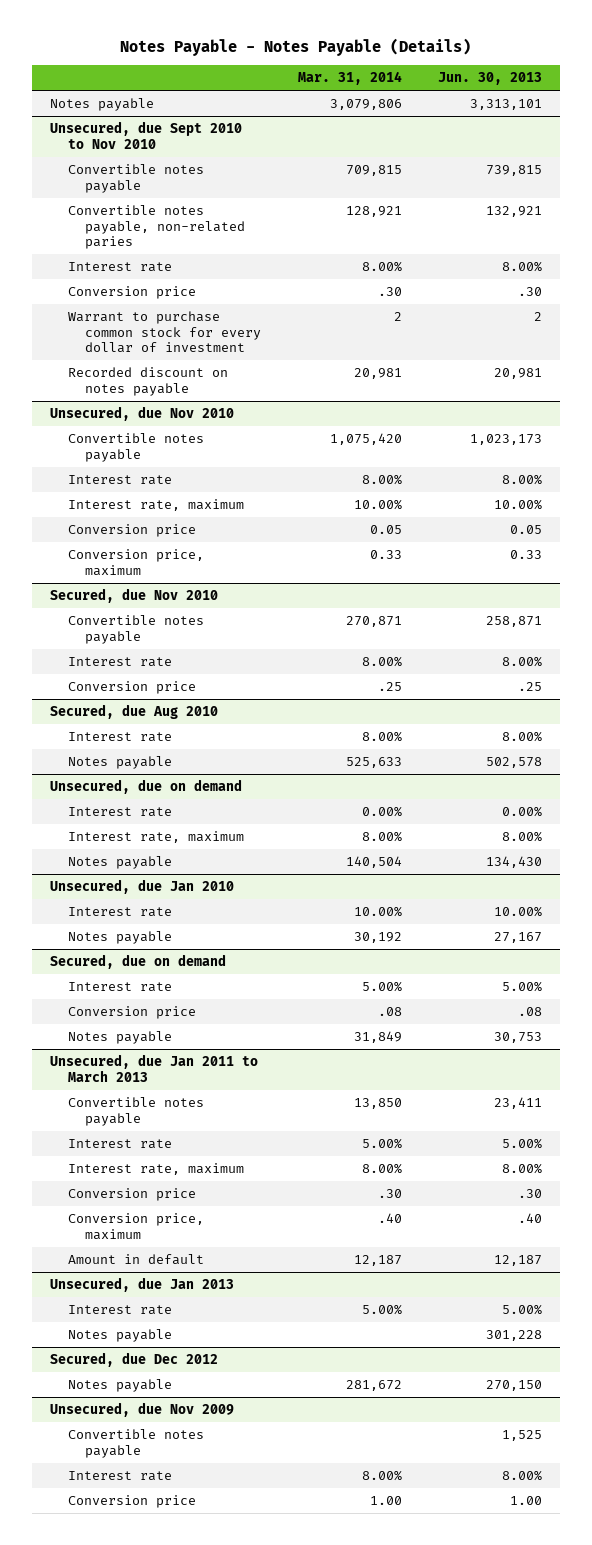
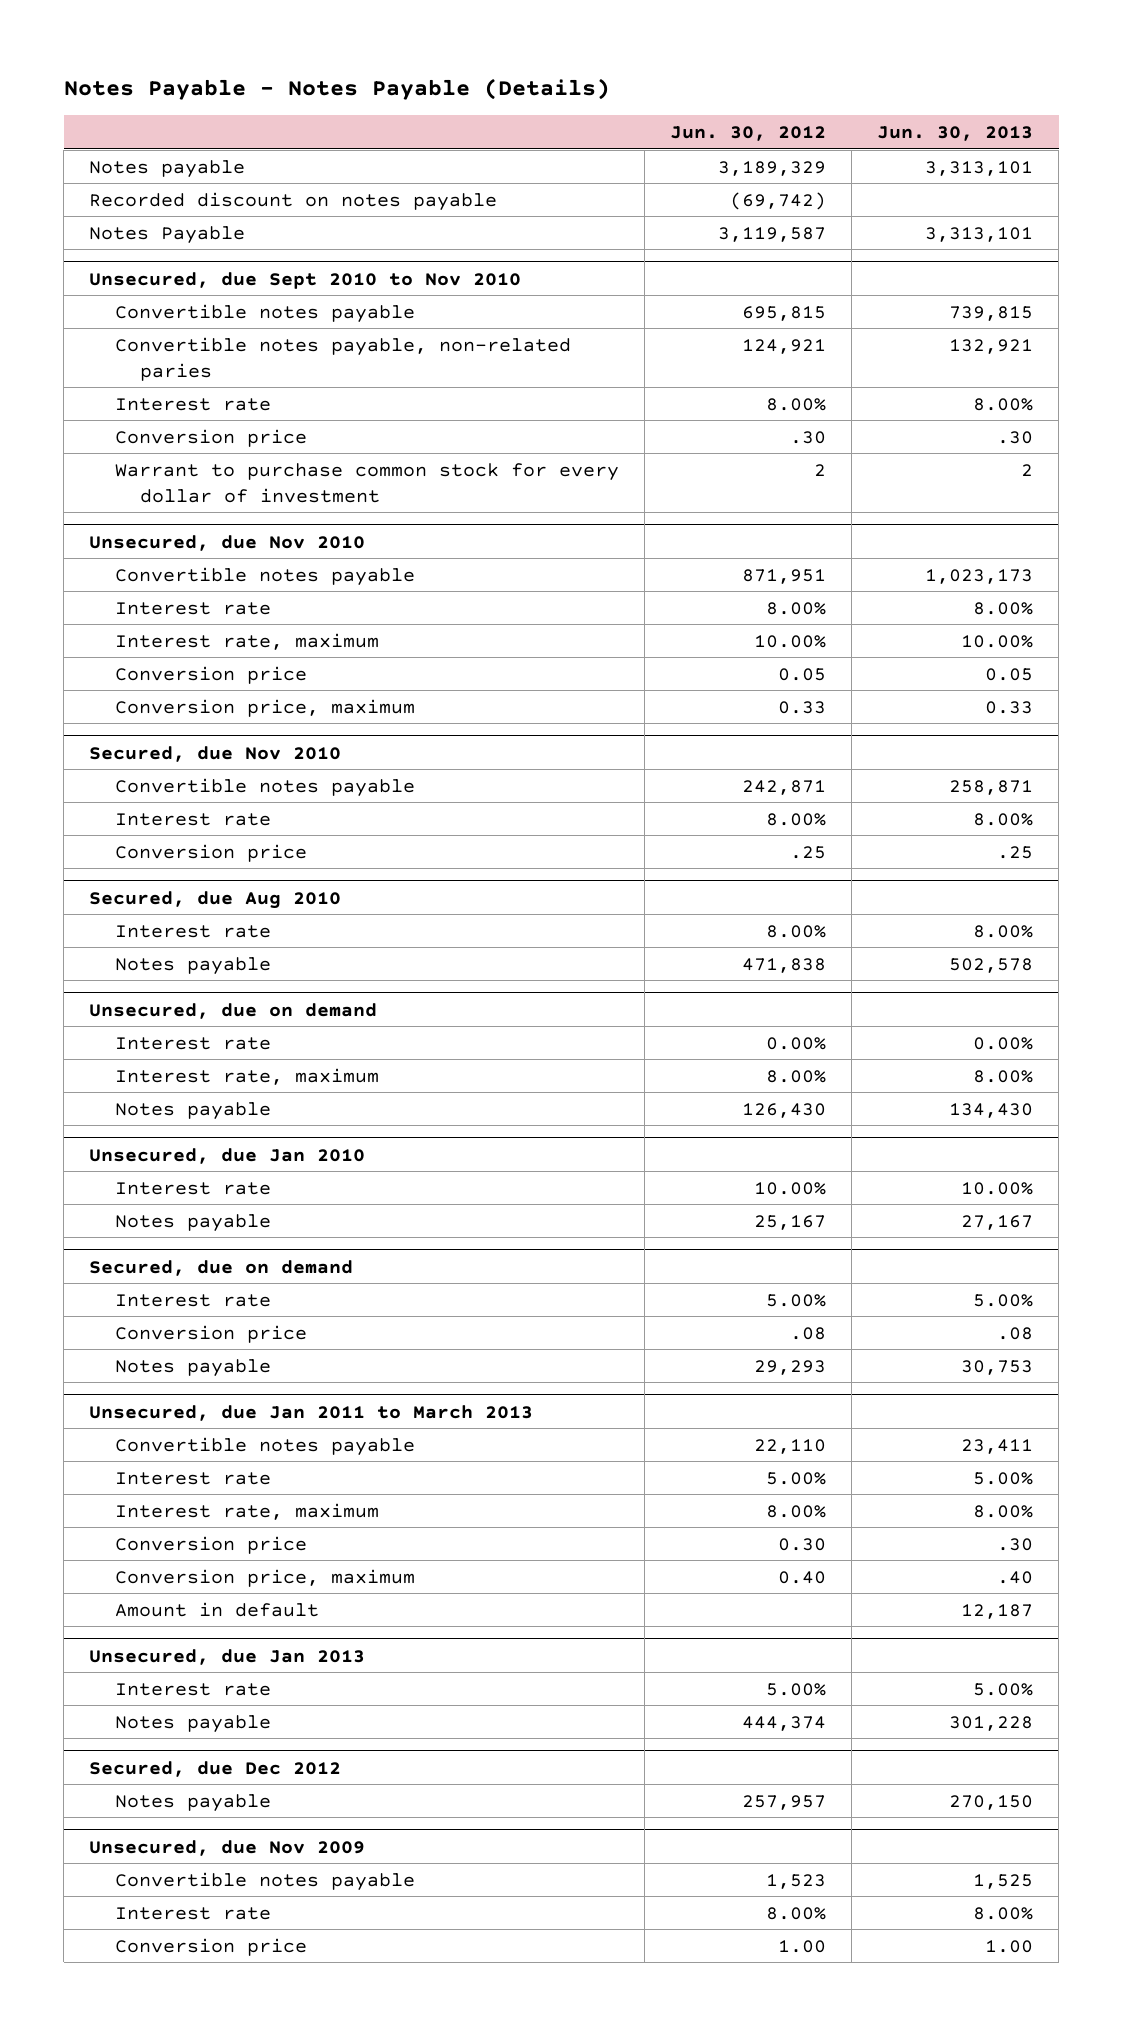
- | Mar. 31, 2014 | Jun. 30, 2013
+ | Jun. 30, 2012 | Jun. 30, 2013
+ Recorded discount on notes payable | (69,742) |
+ Notes Payable | 3,119,587 | 3,313,101
@ Unsecured, due Sept 2010 to Nov 2010
- Recorded discount on notes payable | 20,981 | 20,981

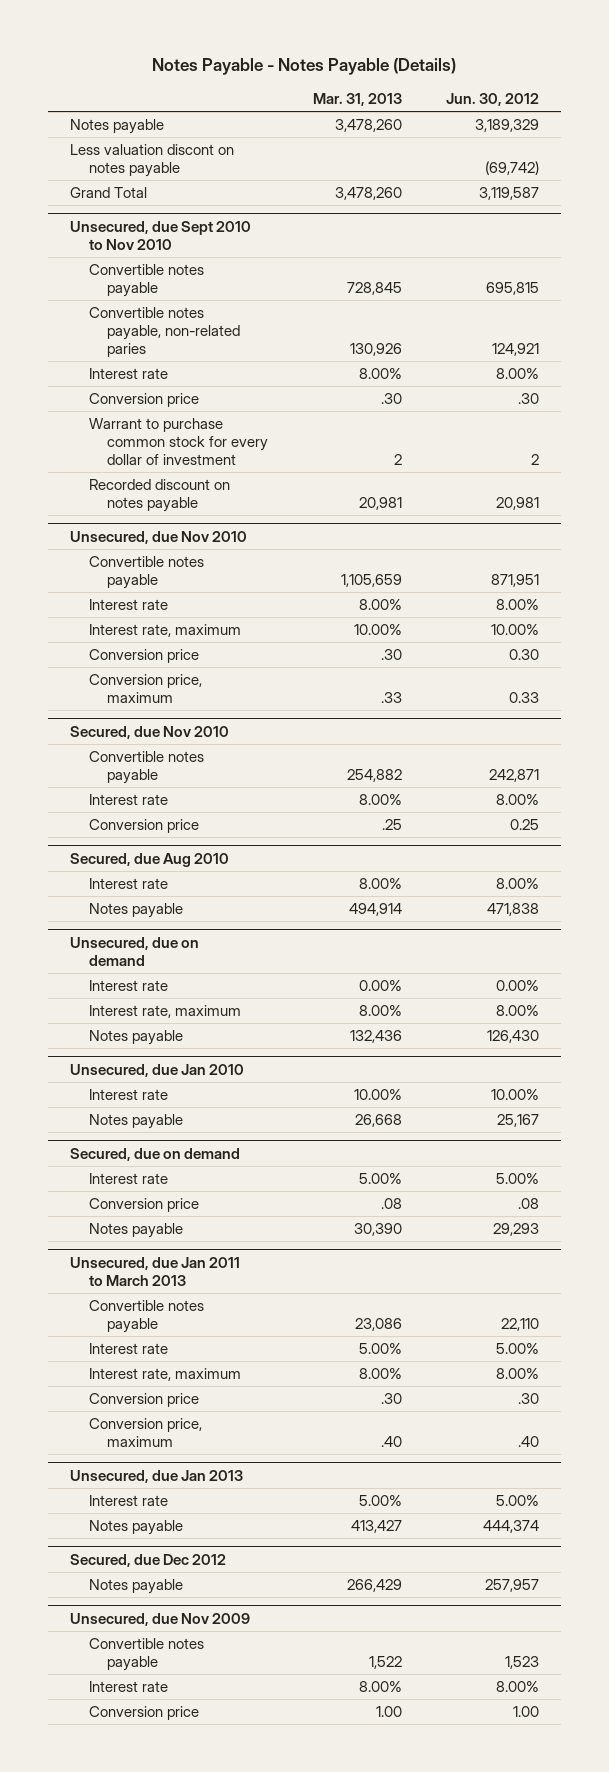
- | Jun. 30, 2012 | Jun. 30, 2013
+ | Mar. 31, 2013 | Jun. 30, 2012
- Recorded discount on notes payable | (69,742) |
- Notes Payable | 3,119,587 | 3,313,101
+ Less valuation discont on notes payable | | (69,742)
+ Grand Total | 3,478,260 | 3,119,587
@ Unsecured, due Sept 2010 to Nov 2010
+ Recorded discount on notes payable | 20,981 | 20,981
@ Unsecured, due Nov 2010
- Conversion price | 0.05 | 0.05
+ Conversion price | .30 | 0.30
@ Secured, due Nov 2010
- Conversion price | .25 | .25
+ Conversion price | .25 | 0.25
@ Unsecured, due Jan 2011 to March 2013
- Conversion price | 0.30 | .30
- Conversion price, maximum | 0.40 | .40
- Amount in default | | 12,187
+ Conversion price | .30 | .30
+ Conversion price, maximum | .40 | .40

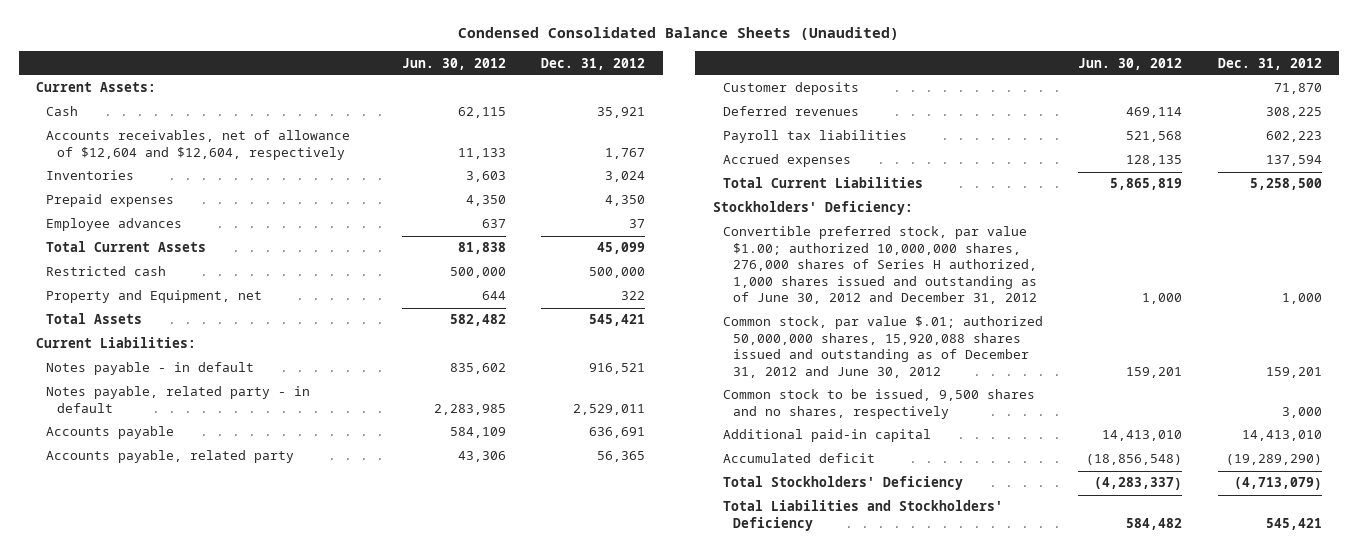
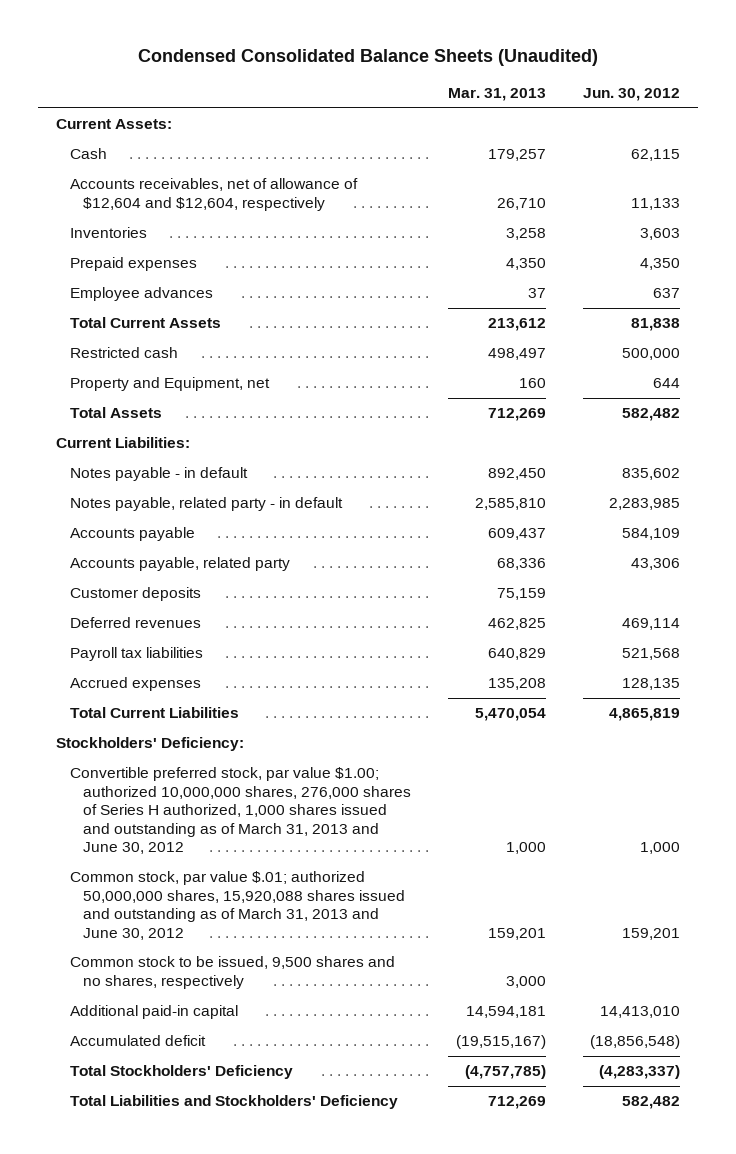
- | Jun. 30, 2012 | Dec. 31, 2012
+ | Mar. 31, 2013 | Jun. 30, 2012
- Total Current Liabilities | 5,865,819 | 5,258,500
+ Total Current Liabilities | 5,470,054 | 4,865,819
- Convertible preferred stock, par value $1.00; authorized 10,000,000 shares, 276,000 shares of Series H authorized, 1,000 shares issued and outstanding as of June 30, 2012 and December 31, 2012 | 1,000 | 1,000
- Common stock, par value $.01; authorized 50,000,000 shares, 15,920,088 shares issued and outstanding as of December 31, 2012 and June 30, 2012 | 159,201 | 159,201
+ Convertible preferred stock, par value $1.00; authorized 10,000,000 shares, 276,000 shares of Series H authorized, 1,000 shares issued and outstanding as of March 31, 2013 and June 30, 2012 | 1,000 | 1,000
+ Common stock, par value $.01; authorized 50,000,000 shares, 15,920,088 shares issued and outstanding as of March 31, 2013 and June 30, 2012 | 159,201 | 159,201
- Total Liabilities and Stockholders' Deficiency | 584,482 | 545,421
+ Total Liabilities and Stockholders' Deficiency | 712,269 | 582,482

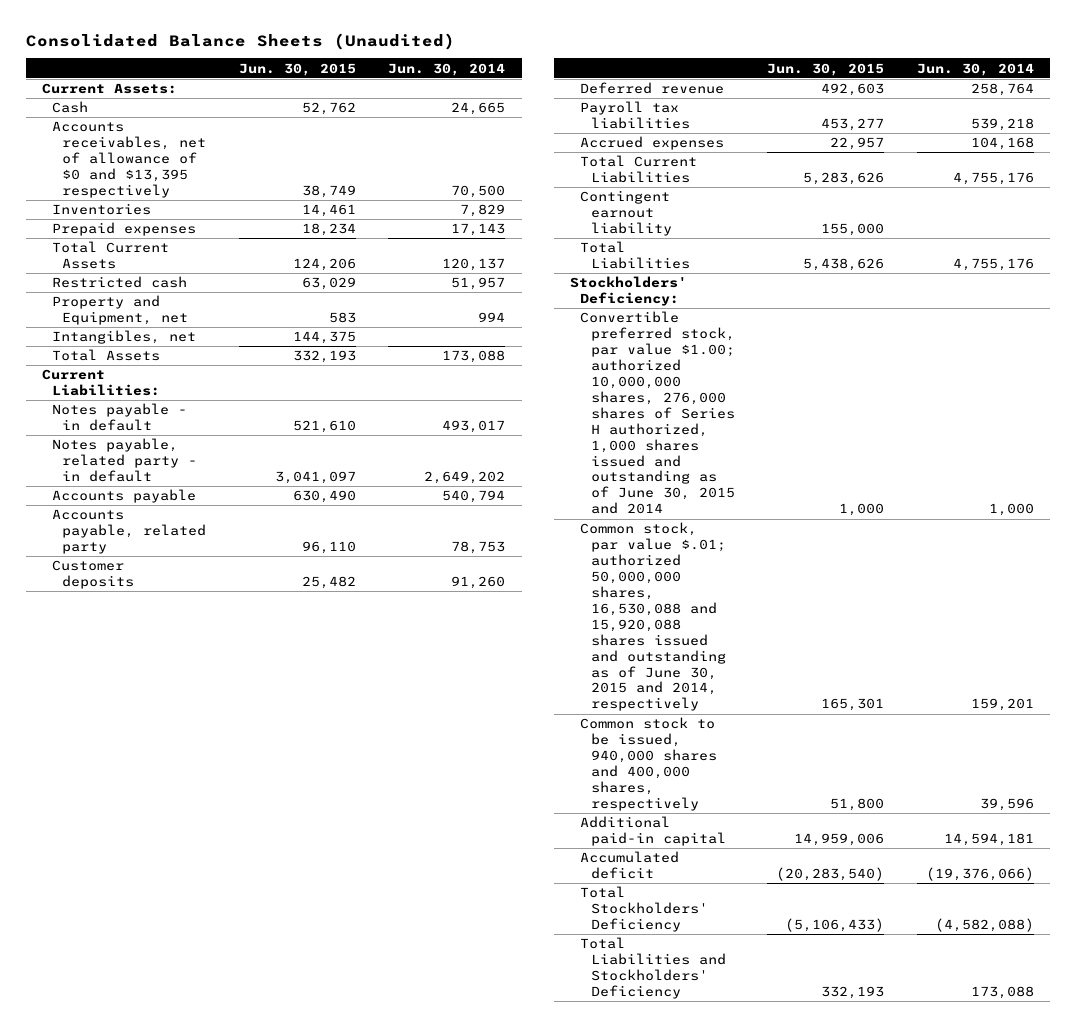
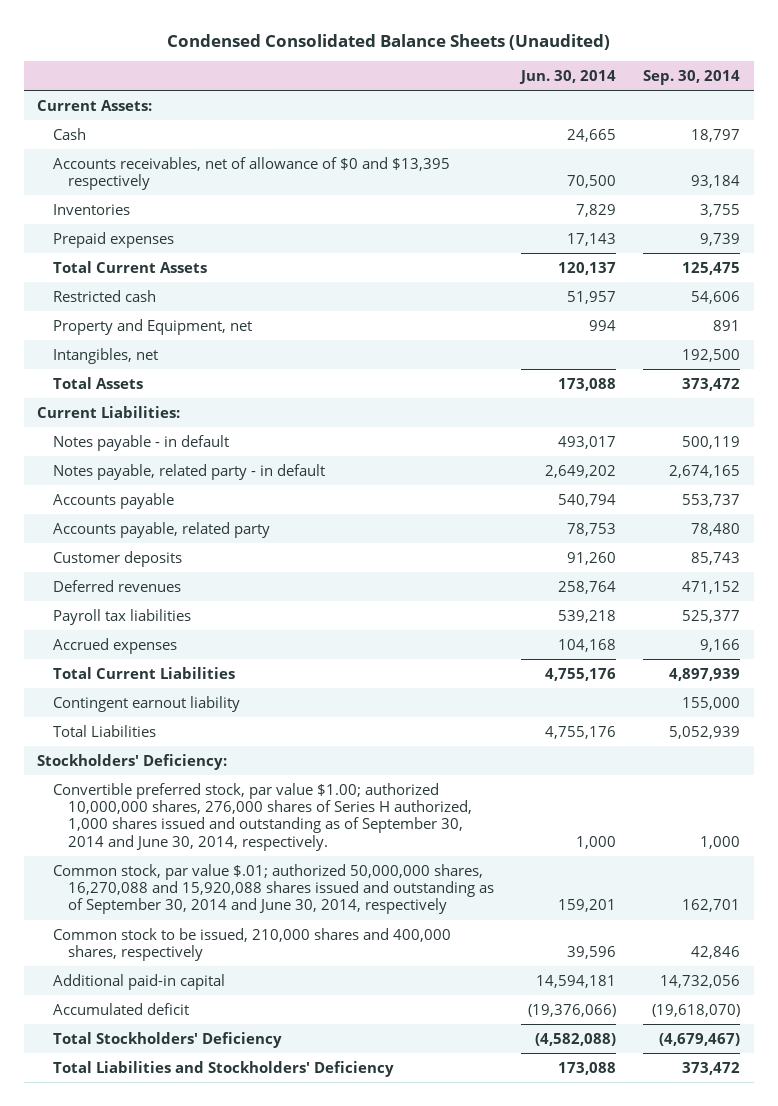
- Consolidated Balance Sheets (Unaudited)
+ Condensed Consolidated Balance Sheets (Unaudited)
- | Jun. 30, 2015 | Jun. 30, 2014
+ | Jun. 30, 2014 | Sep. 30, 2014
- Deferred revenue | 492,603 | 258,764
+ Deferred revenues | 258,764 | 471,152
- Convertible preferred stock, par value $1.00; authorized 10,000,000 shares, 276,000 shares of Series H authorized, 1,000 shares issued and outstanding as of June 30, 2015 and 2014 | 1,000 | 1,000
- Common stock, par value $.01; authorized 50,000,000 shares, 16,530,088 and 15,920,088 shares issued and outstanding as of June 30, 2015 and 2014, respectively | 165,301 | 159,201
- Common stock to be issued, 940,000 shares and 400,000 shares, respectively | 51,800 | 39,596
+ Convertible preferred stock, par value $1.00; authorized 10,000,000 shares, 276,000 shares of Series H authorized, 1,000 shares issued and outstanding as of September 30, 2014 and June 30, 2014, respectively. | 1,000 | 1,000
+ Common stock, par value $.01; authorized 50,000,000 shares, 16,270,088 and 15,920,088 shares issued and outstanding as of September 30, 2014 and June 30, 2014, respectively | 159,201 | 162,701
+ Common stock to be issued, 210,000 shares and 400,000 shares, respectively | 39,596 | 42,846

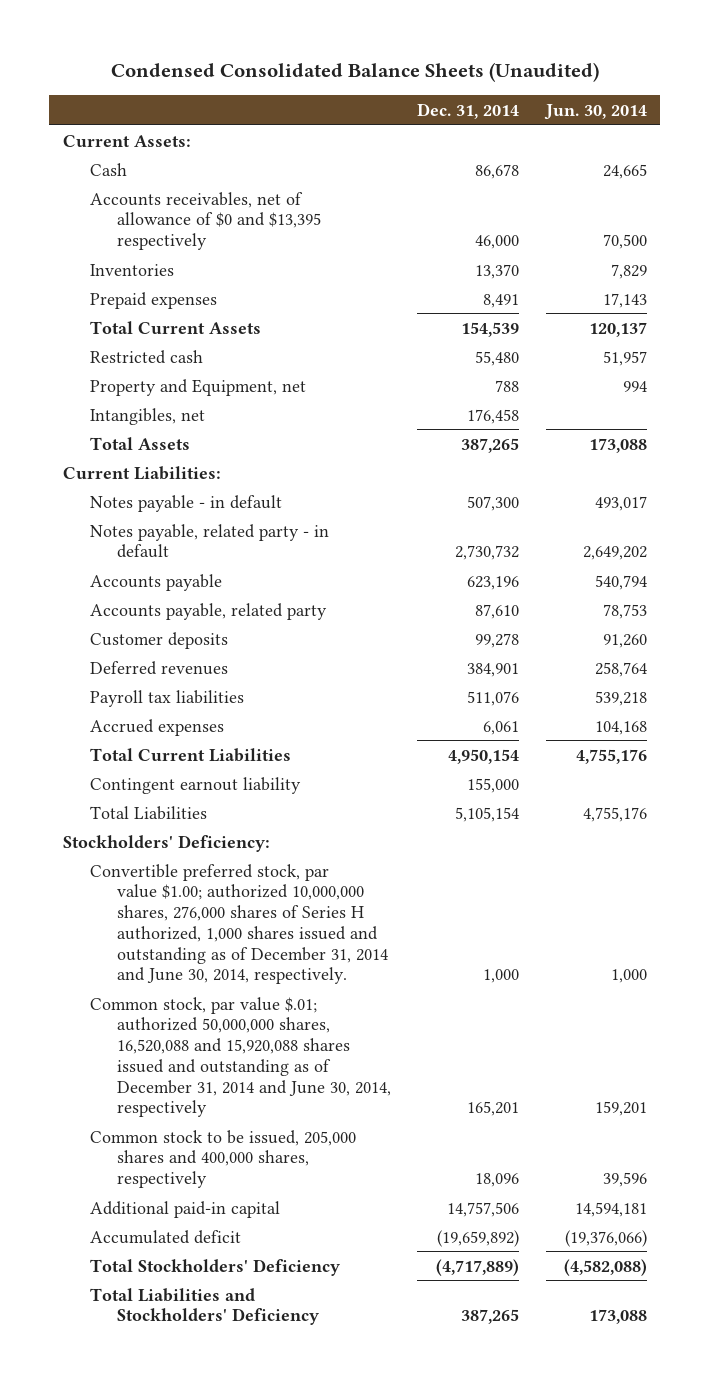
- | Jun. 30, 2014 | Sep. 30, 2014
+ | Dec. 31, 2014 | Jun. 30, 2014
- Convertible preferred stock, par value $1.00; authorized 10,000,000 shares, 276,000 shares of Series H authorized, 1,000 shares issued and outstanding as of September 30, 2014 and June 30, 2014, respectively. | 1,000 | 1,000
- Common stock, par value $.01; authorized 50,000,000 shares, 16,270,088 and 15,920,088 shares issued and outstanding as of September 30, 2014 and June 30, 2014, respectively | 159,201 | 162,701
- Common stock to be issued, 210,000 shares and 400,000 shares, respectively | 39,596 | 42,846
+ Convertible preferred stock, par value $1.00; authorized 10,000,000 shares, 276,000 shares of Series H authorized, 1,000 shares issued and outstanding as of December 31, 2014 and June 30, 2014, respectively. | 1,000 | 1,000
+ Common stock, par value $.01; authorized 50,000,000 shares, 16,520,088 and 15,920,088 shares issued and outstanding as of December 31, 2014 and June 30, 2014, respectively | 165,201 | 159,201
+ Common stock to be issued, 205,000 shares and 400,000 shares, respectively | 18,096 | 39,596

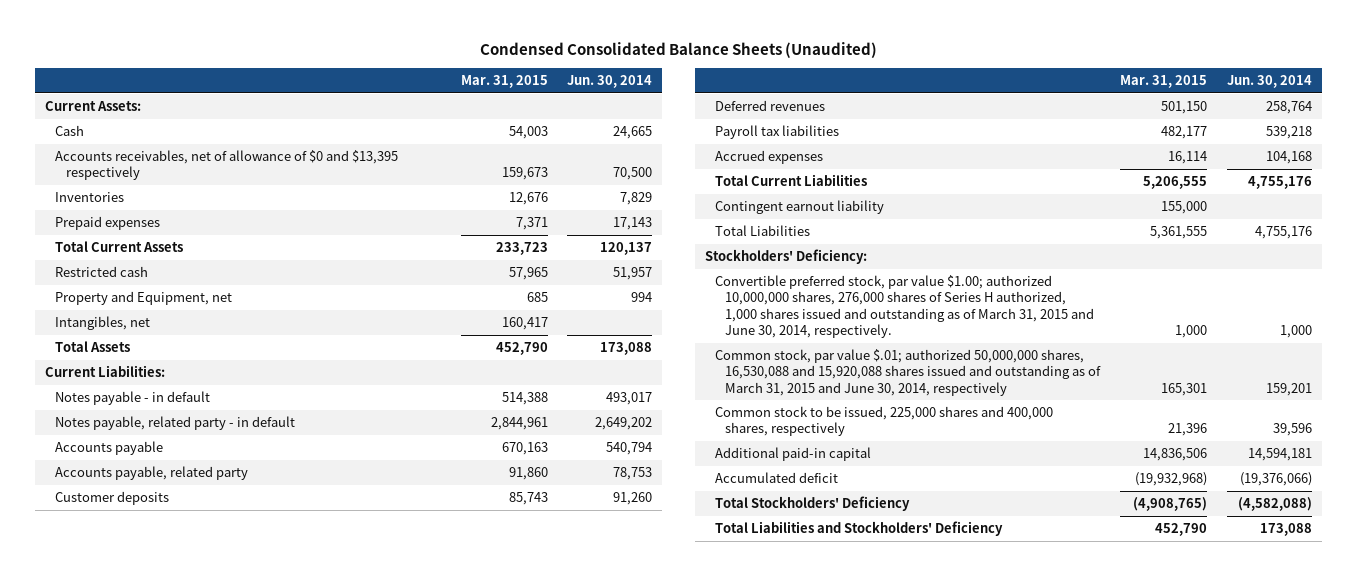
- | Dec. 31, 2014 | Jun. 30, 2014
+ | Mar. 31, 2015 | Jun. 30, 2014
- Convertible preferred stock, par value $1.00; authorized 10,000,000 shares, 276,000 shares of Series H authorized, 1,000 shares issued and outstanding as of December 31, 2014 and June 30, 2014, respectively. | 1,000 | 1,000
- Common stock, par value $.01; authorized 50,000,000 shares, 16,520,088 and 15,920,088 shares issued and outstanding as of December 31, 2014 and June 30, 2014, respectively | 165,201 | 159,201
- Common stock to be issued, 205,000 shares and 400,000 shares, respectively | 18,096 | 39,596
+ Convertible preferred stock, par value $1.00; authorized 10,000,000 shares, 276,000 shares of Series H authorized, 1,000 shares issued and outstanding as of March 31, 2015 and June 30, 2014, respectively. | 1,000 | 1,000
+ Common stock, par value $.01; authorized 50,000,000 shares, 16,530,088 and 15,920,088 shares issued and outstanding as of March 31, 2015 and June 30, 2014, respectively | 165,301 | 159,201
+ Common stock to be issued, 225,000 shares and 400,000 shares, respectively | 21,396 | 39,596

